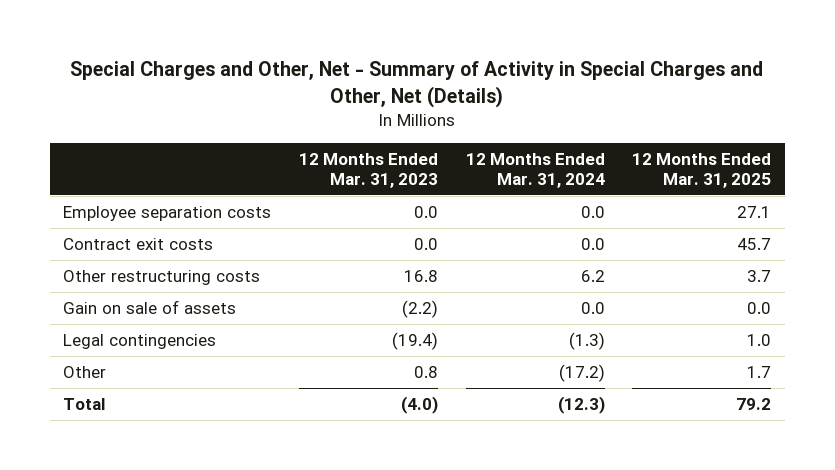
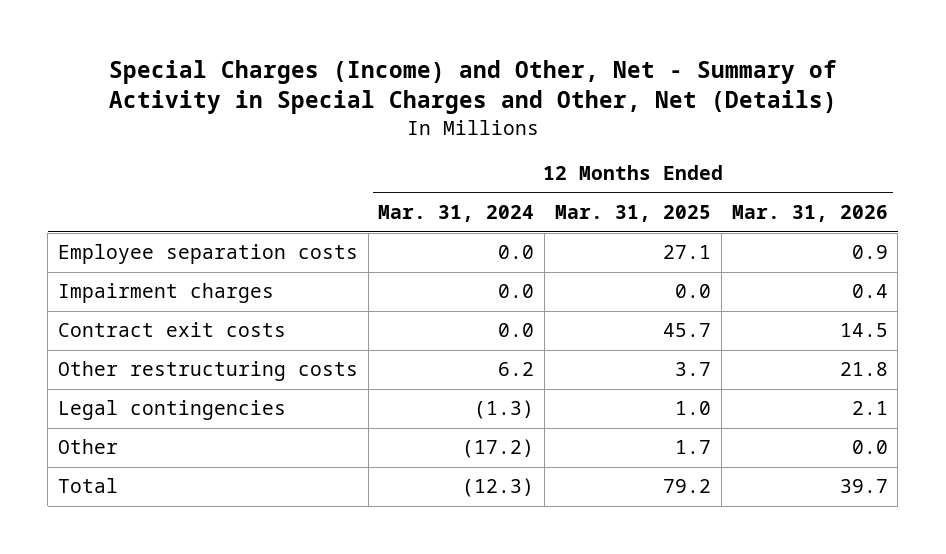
- Special Charges and Other, Net - Summary of Activity in Special Charges and Other, Net (Details)
+ Special Charges (Income) and Other, Net - Summary of Activity in Special Charges and Other, Net (Details)
- | 12 Months Ended Mar. 31, 2023 | 12 Months Ended Mar. 31, 2024 | 12 Months Ended Mar. 31, 2025
+ | 12 Months Ended Mar. 31, 2024 | 12 Months Ended Mar. 31, 2025 | 12 Months Ended Mar. 31, 2026
+ Impairment charges | 0.0 | 0.0 | 0.4
- Gain on sale of assets | (2.2) | 0.0 | 0.0

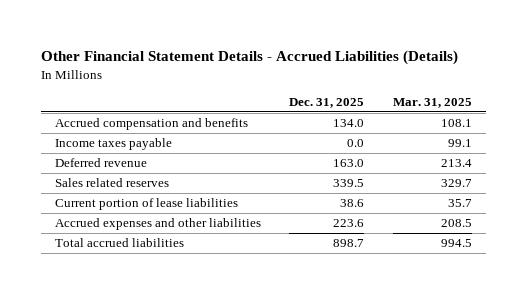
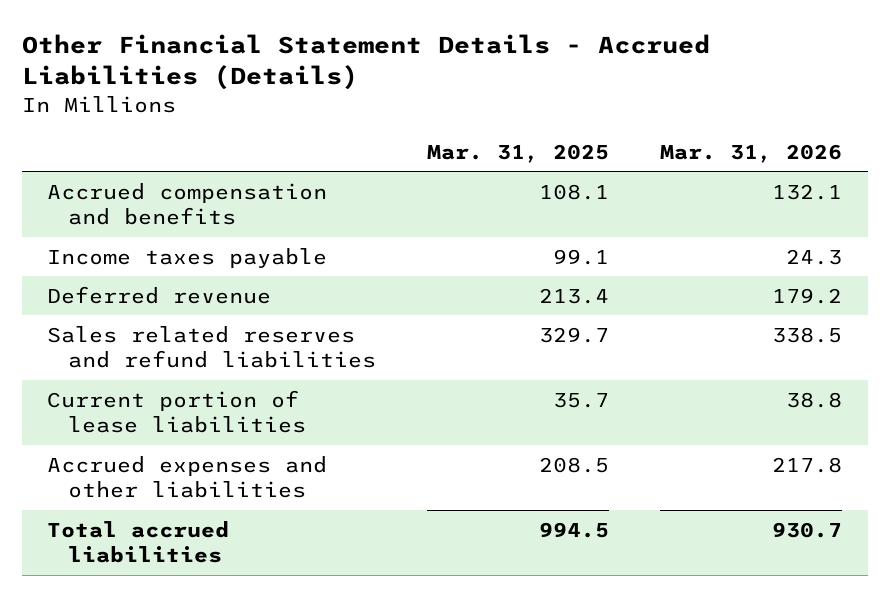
- | Dec. 31, 2025 | Mar. 31, 2025
+ | Mar. 31, 2025 | Mar. 31, 2026
- Sales related reserves | 339.5 | 329.7
+ Sales related reserves and refund liabilities | 329.7 | 338.5

